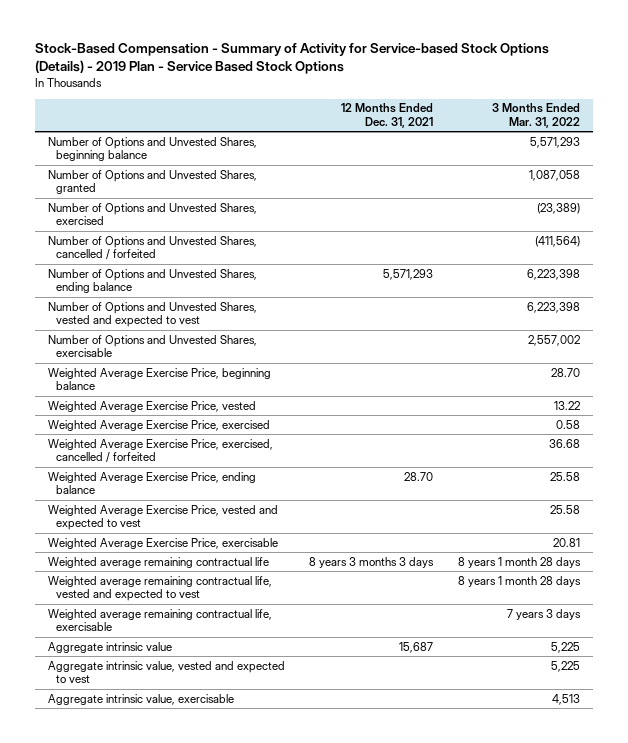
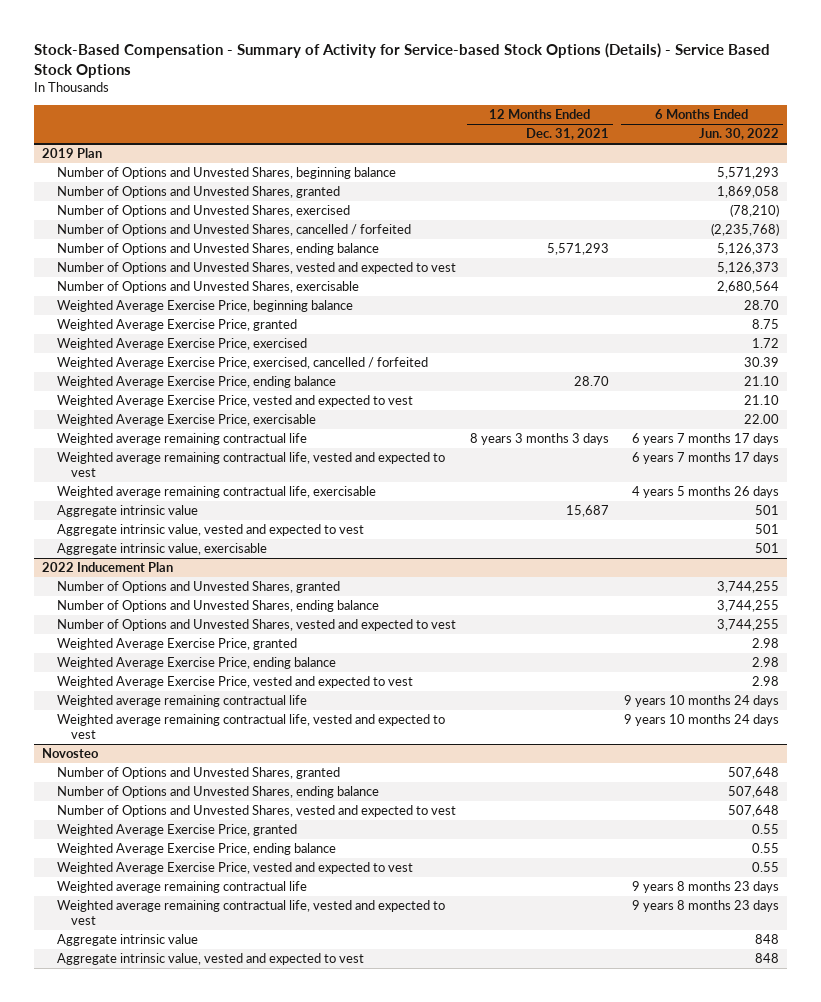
- Stock-Based Compensation - Summary of Activity for Service-based Stock Options (Details) - 2019 Plan - Service Based Stock Options
+ Stock-Based Compensation - Summary of Activity for Service-based Stock Options (Details) - Service Based Stock Options
- | 12 Months Ended Dec. 31, 2021 | 3 Months Ended Mar. 31, 2022
+ | 12 Months Ended Dec. 31, 2021 | 6 Months Ended Jun. 30, 2022
+ 2019 Plan
- Weighted Average Exercise Price, vested | | 13.22
+ Weighted Average Exercise Price, granted | | 8.75
+ 2022 Inducement Plan
+ Number of Options and Unvested Shares, granted | | 3,744,255
+ Number of Options and Unvested Shares, ending balance | | 3,744,255
+ Number of Options and Unvested Shares, vested and expected to vest | | 3,744,255
+ Weighted Average Exercise Price, granted | | 2.98
+ Weighted Average Exercise Price, ending balance | | 2.98
+ Weighted Average Exercise Price, vested and expected to vest | | 2.98
+ Weighted average remaining contractual life | | 9 years 10 months 24 days
+ Weighted average remaining contractual life, vested and expected to vest | | 9 years 10 months 24 days
+ Novosteo
+ Number of Options and Unvested Shares, granted | | 507,648
+ Number of Options and Unvested Shares, ending balance | | 507,648
+ Number of Options and Unvested Shares, vested and expected to vest | | 507,648
+ Weighted Average Exercise Price, granted | | 0.55
+ Weighted Average Exercise Price, ending balance | | 0.55
+ Weighted Average Exercise Price, vested and expected to vest | | 0.55
+ Weighted average remaining contractual life | | 9 years 8 months 23 days
+ Weighted average remaining contractual life, vested and expected to vest | | 9 years 8 months 23 days
+ Aggregate intrinsic value | | 848
+ Aggregate intrinsic value, vested and expected to vest | | 848

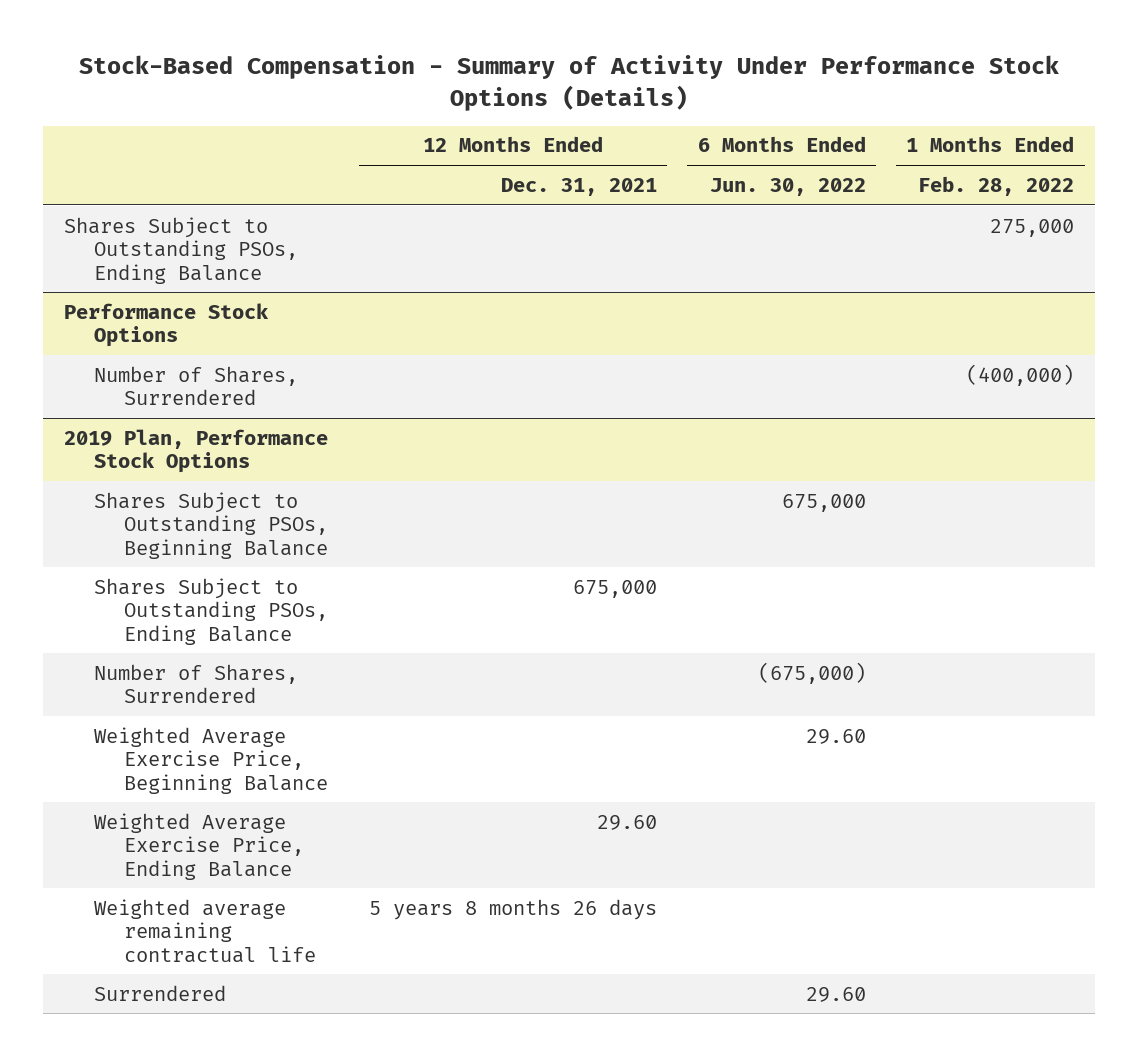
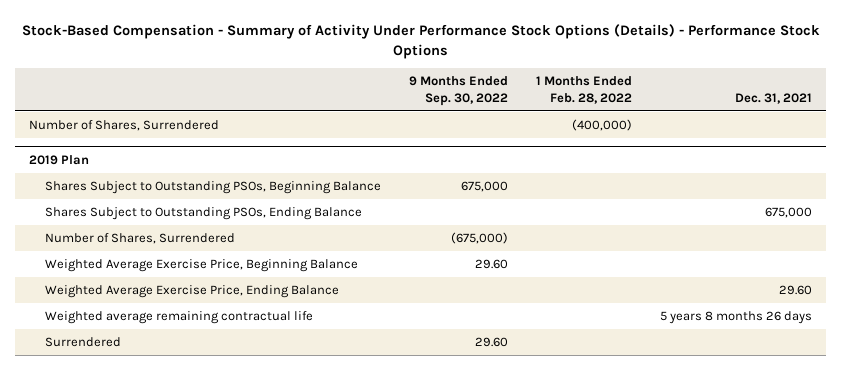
- Stock-Based Compensation - Summary of Activity Under Performance Stock Options (Details)
+ Stock-Based Compensation - Summary of Activity Under Performance Stock Options (Details) - Performance Stock Options
- | 12 Months Ended Dec. 31, 2021 | 6 Months Ended Jun. 30, 2022 | 1 Months Ended Feb. 28, 2022
+ | 9 Months Ended Sep. 30, 2022 | 1 Months Ended Feb. 28, 2022 | Dec. 31, 2021
- Shares Subject to Outstanding PSOs, Ending Balance | | | 275,000
- Performance Stock Options
- Number of Shares, Surrendered | | | (400,000)
- 2019 Plan, Performance Stock Options
+ Number of Shares, Surrendered | | (400,000) |
+ 2019 Plan

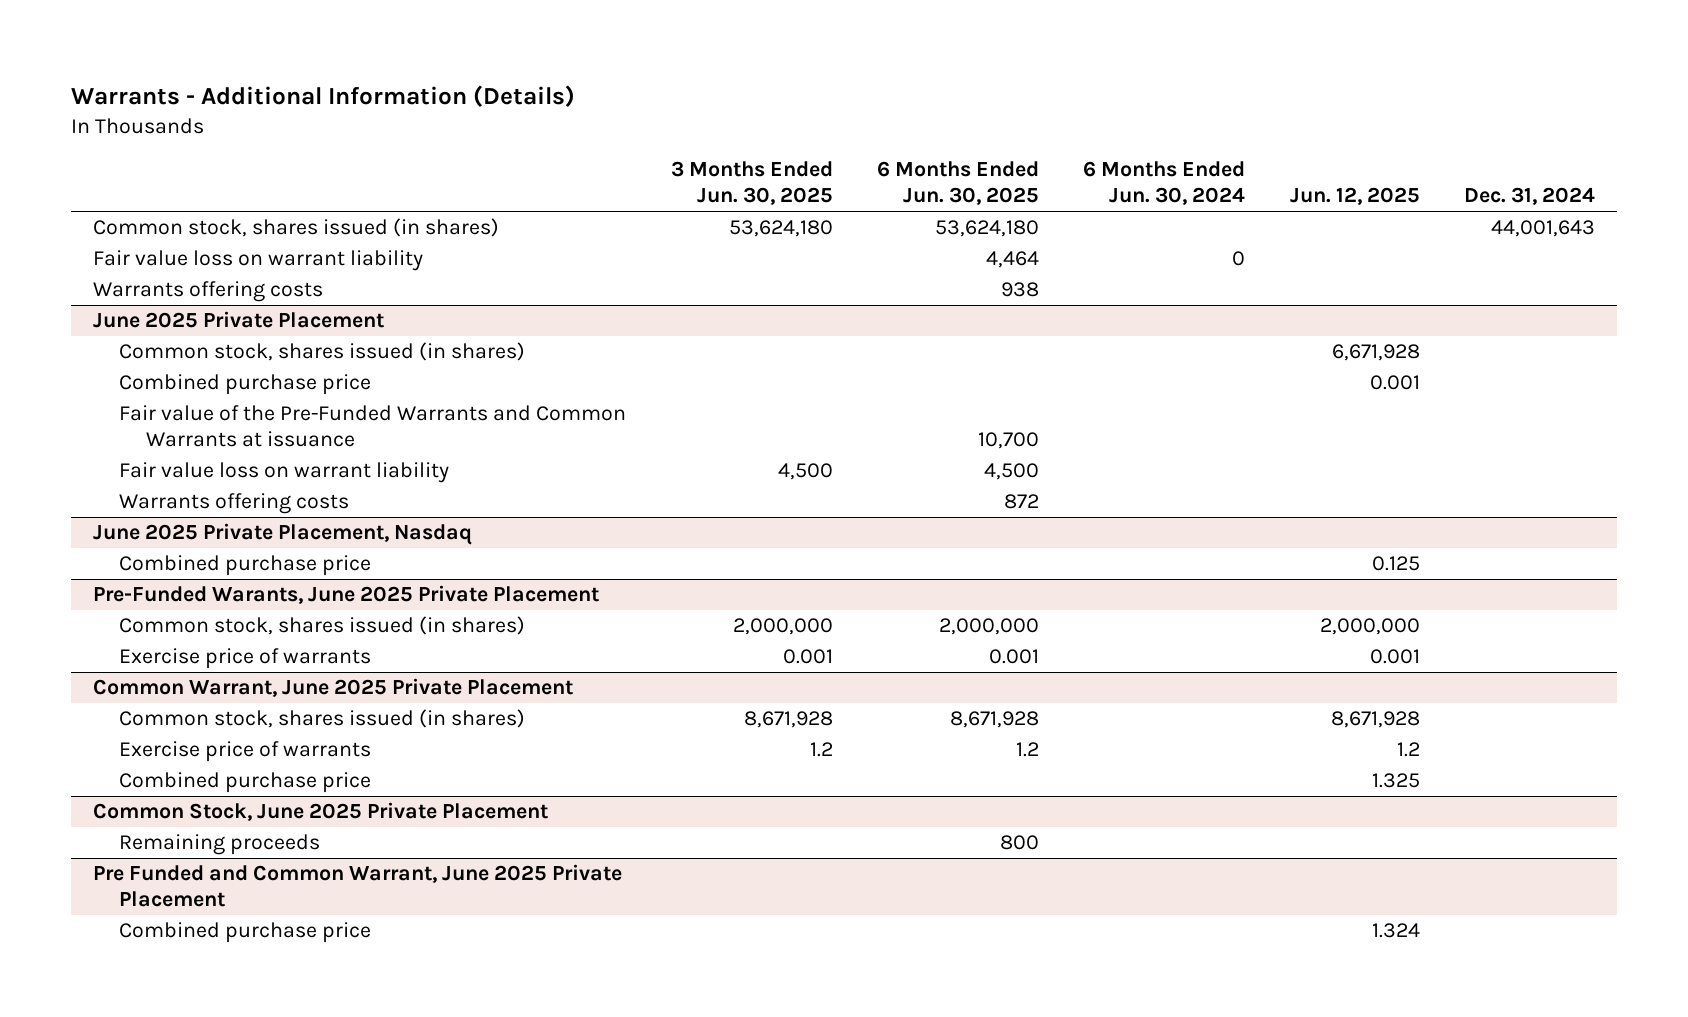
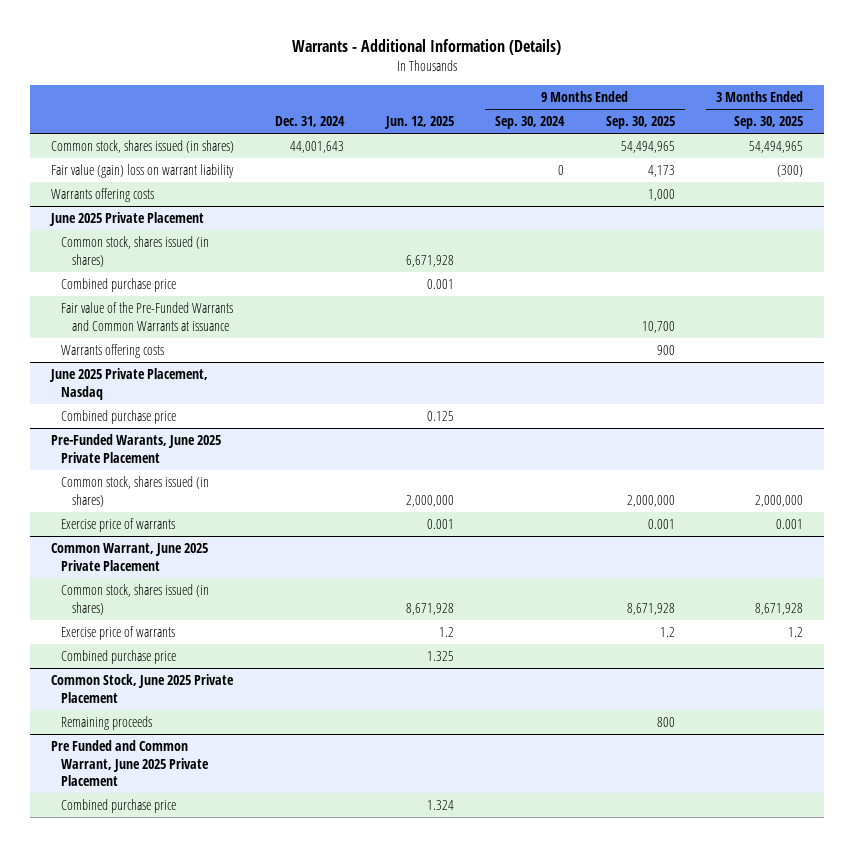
- | 3 Months Ended Jun. 30, 2025 | 6 Months Ended Jun. 30, 2025 | 6 Months Ended Jun. 30, 2024 | Jun. 12, 2025 | Dec. 31, 2024
+ | Dec. 31, 2024 | Jun. 12, 2025 | 9 Months Ended Sep. 30, 2024 | 9 Months Ended Sep. 30, 2025 | 3 Months Ended Sep. 30, 2025
- Fair value loss on warrant liability | | 4,464 | 0 | |
+ Fair value (gain) loss on warrant liability | | | 0 | 4,173 | (300)
@ June 2025 Private Placement
- Fair value loss on warrant liability | 4,500 | 4,500 | | |

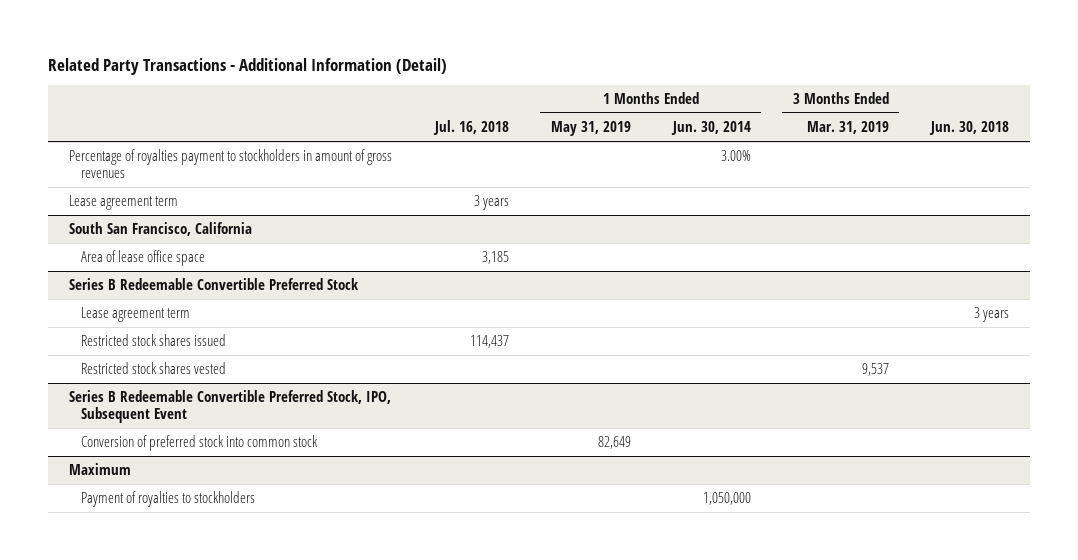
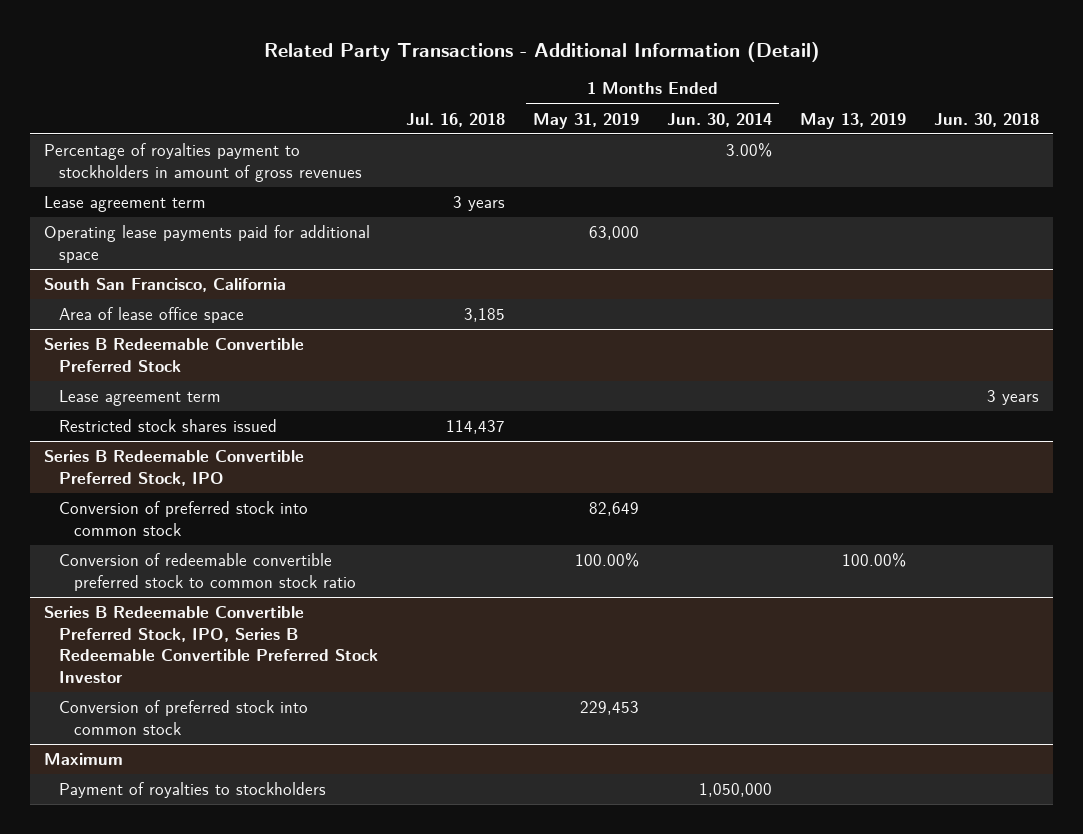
- | Jul. 16, 2018 | 1 Months Ended May 31, 2019 | 1 Months Ended Jun. 30, 2014 | 3 Months Ended Mar. 31, 2019 | Jun. 30, 2018
+ | Jul. 16, 2018 | 1 Months Ended May 31, 2019 | 1 Months Ended Jun. 30, 2014 | May 13, 2019 | Jun. 30, 2018
+ Operating lease payments paid for additional space | | 63,000 | | |
@ Series B Redeemable Convertible Preferred Stock
- Restricted stock shares vested | | | | 9,537 |
- Series B Redeemable Convertible Preferred Stock, IPO, Subsequent Event
+ Series B Redeemable Convertible Preferred Stock, IPO
+ Conversion of redeemable convertible preferred stock to common stock ratio | | 100.00% | | 100.00% |
+ Series B Redeemable Convertible Preferred Stock, IPO, Series B Redeemable Convertible Preferred Stock Investor
+ Conversion of preferred stock into common stock | | 229,453 | | |

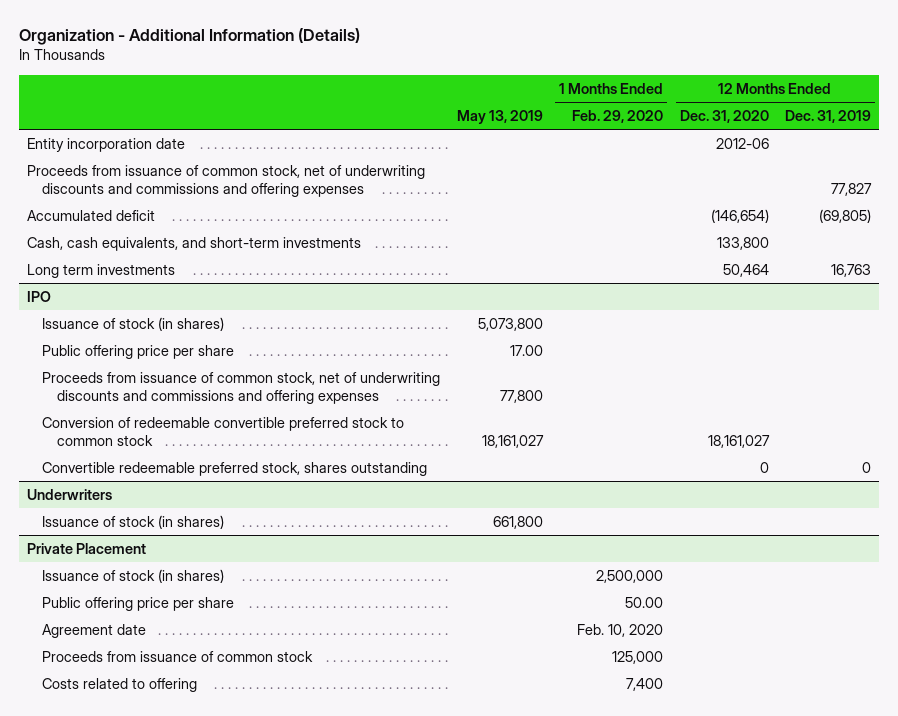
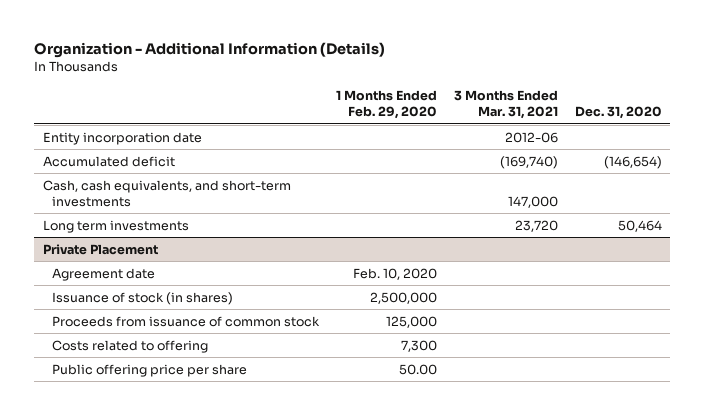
- | May 13, 2019 | 1 Months Ended Feb. 29, 2020 | 12 Months Ended Dec. 31, 2020 | 12 Months Ended Dec. 31, 2019
+ | 1 Months Ended Feb. 29, 2020 | 3 Months Ended Mar. 31, 2021 | Dec. 31, 2020
- Proceeds from issuance of common stock, net of underwriting discounts and commissions and offering expenses | | | | 77,827
- IPO
- Issuance of stock (in shares) | 5,073,800 | | |
- Public offering price per share | 17.00 | | |
- Proceeds from issuance of common stock, net of underwriting discounts and commissions and offering expenses | 77,800 | | |
- Conversion of redeemable convertible preferred stock to common stock | 18,161,027 | | 18,161,027 |
- Convertible redeemable preferred stock, shares outstanding | | | 0 | 0
- Underwriters
- Issuance of stock (in shares) | 661,800 | | |
@ Private Placement
moved down: Issuance of stock (in shares) | 2,500,000 | |
- Costs related to offering | | 7,400 | |
+ Costs related to offering | 7,300 | |
moved down: Public offering price per share | 50.00 | |

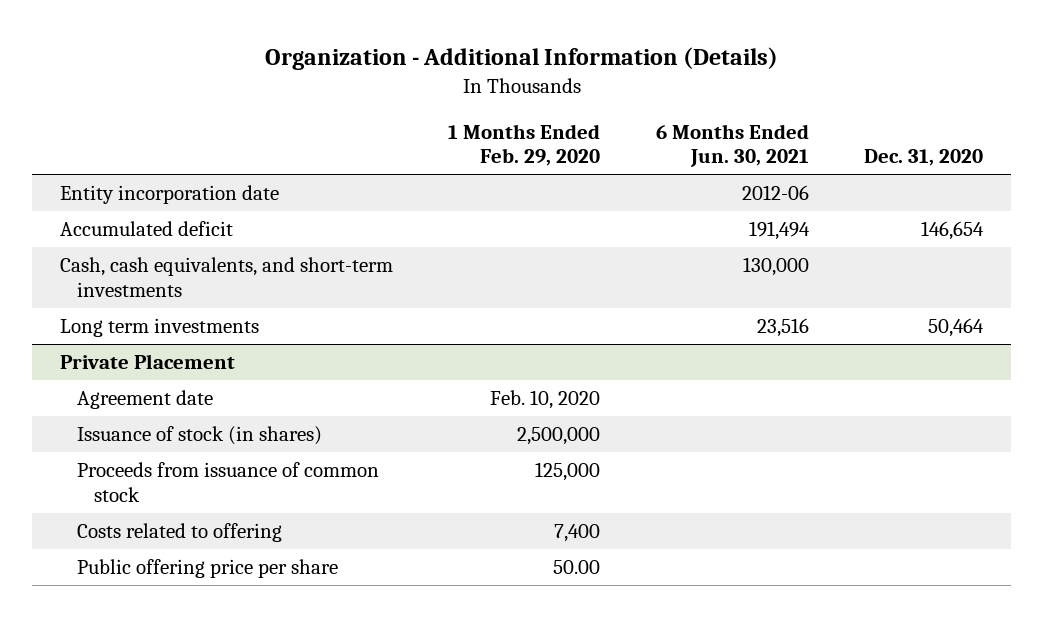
- | 1 Months Ended Feb. 29, 2020 | 3 Months Ended Mar. 31, 2021 | Dec. 31, 2020
+ | 1 Months Ended Feb. 29, 2020 | 6 Months Ended Jun. 30, 2021 | Dec. 31, 2020
- Accumulated deficit | | (169,740) | (146,654)
+ Accumulated deficit | | 191,494 | 146,654
@ Private Placement
- Costs related to offering | 7,300 | |
+ Costs related to offering | 7,400 | |

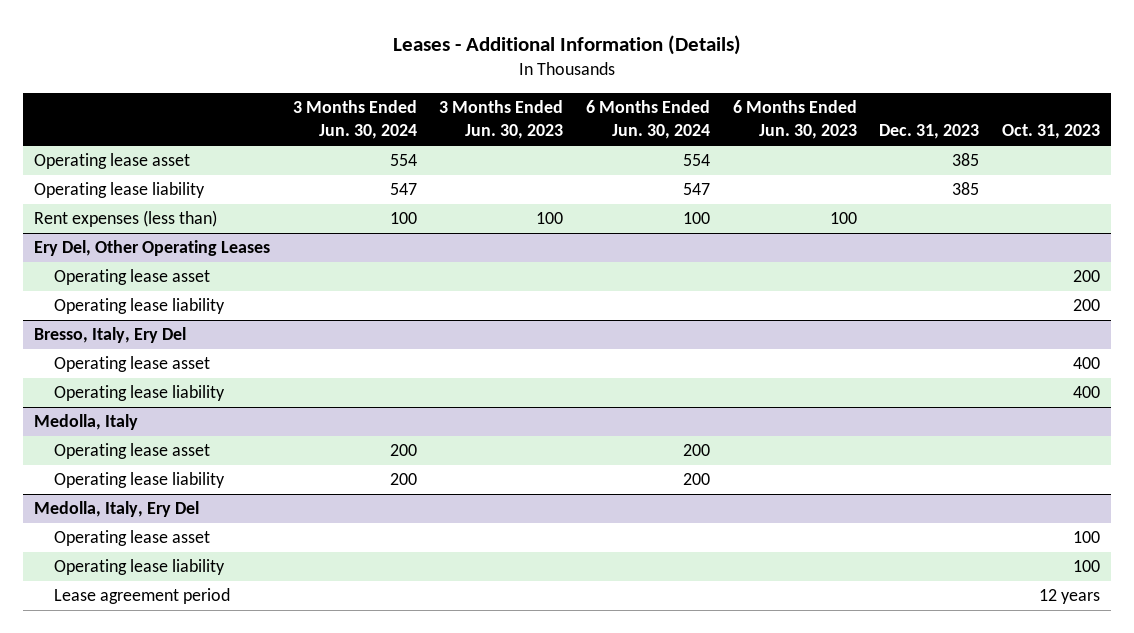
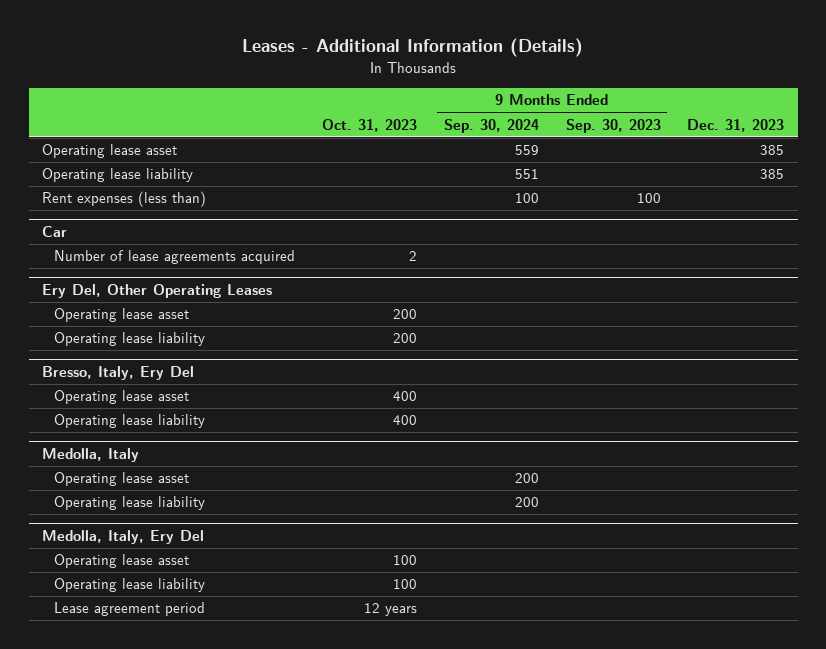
- | 3 Months Ended Jun. 30, 2024 | 3 Months Ended Jun. 30, 2023 | 6 Months Ended Jun. 30, 2024 | 6 Months Ended Jun. 30, 2023 | Dec. 31, 2023 | Oct. 31, 2023
+ | Oct. 31, 2023 | 9 Months Ended Sep. 30, 2024 | 9 Months Ended Sep. 30, 2023 | Dec. 31, 2023
+ Car
+ Number of lease agreements acquired | 2 | | |

